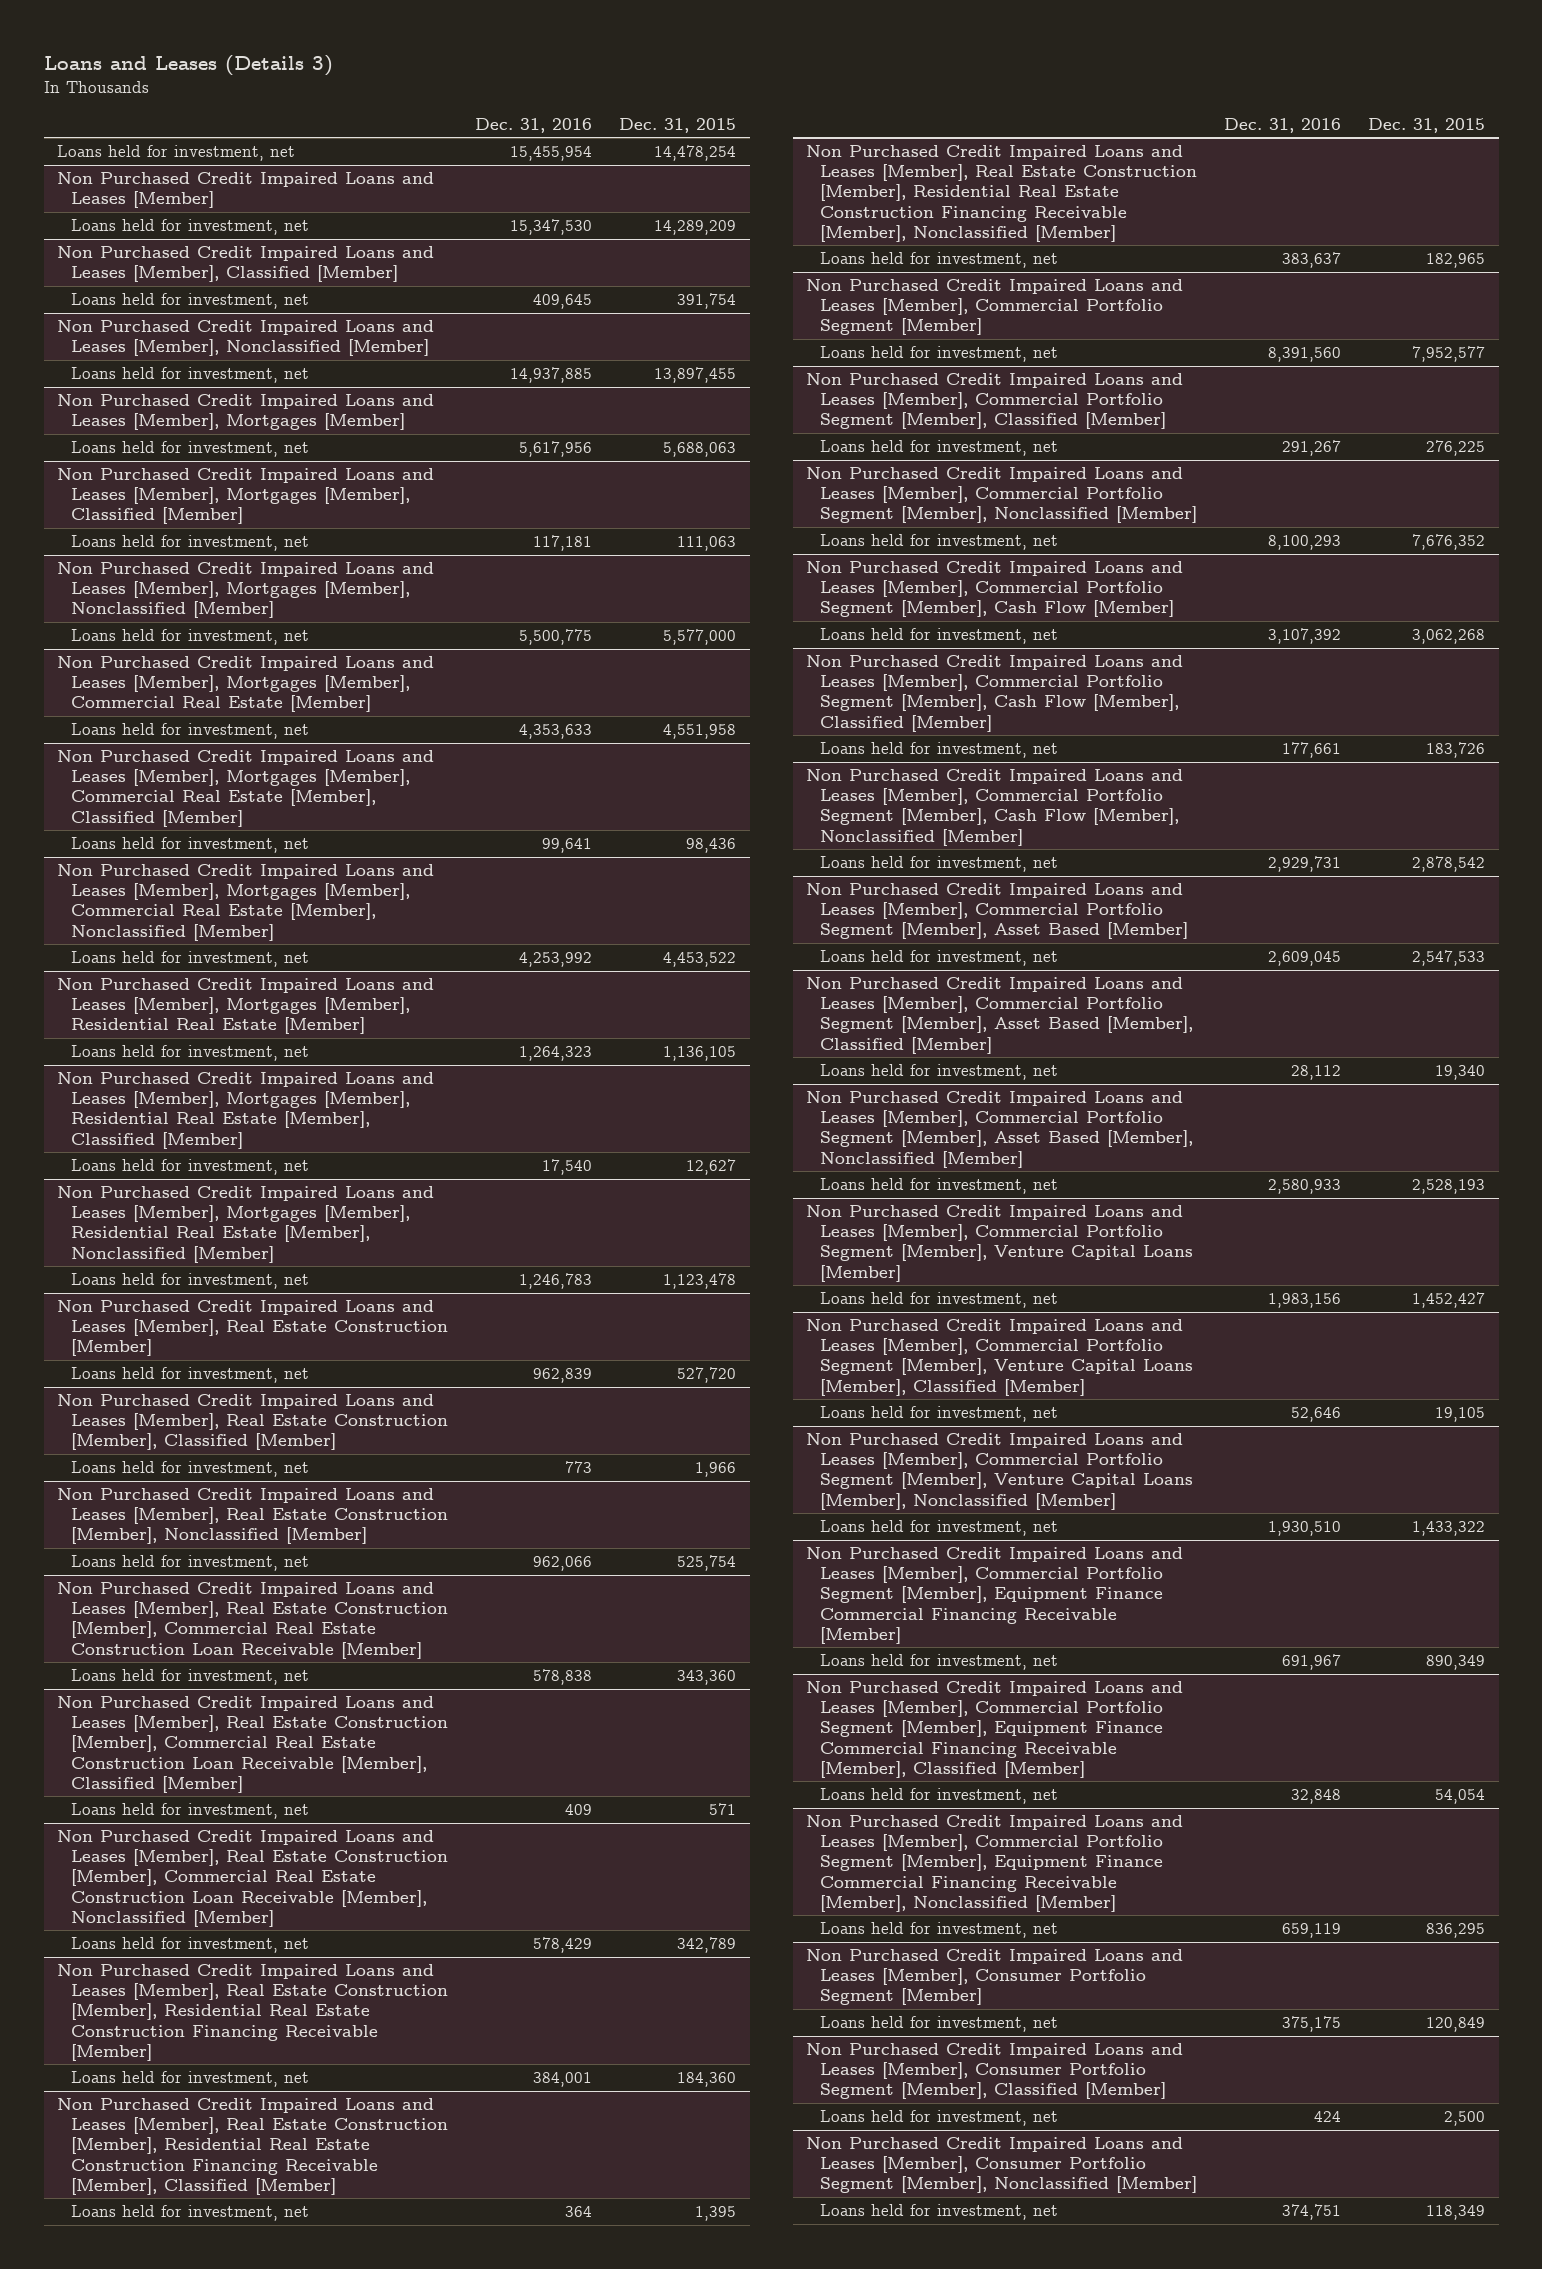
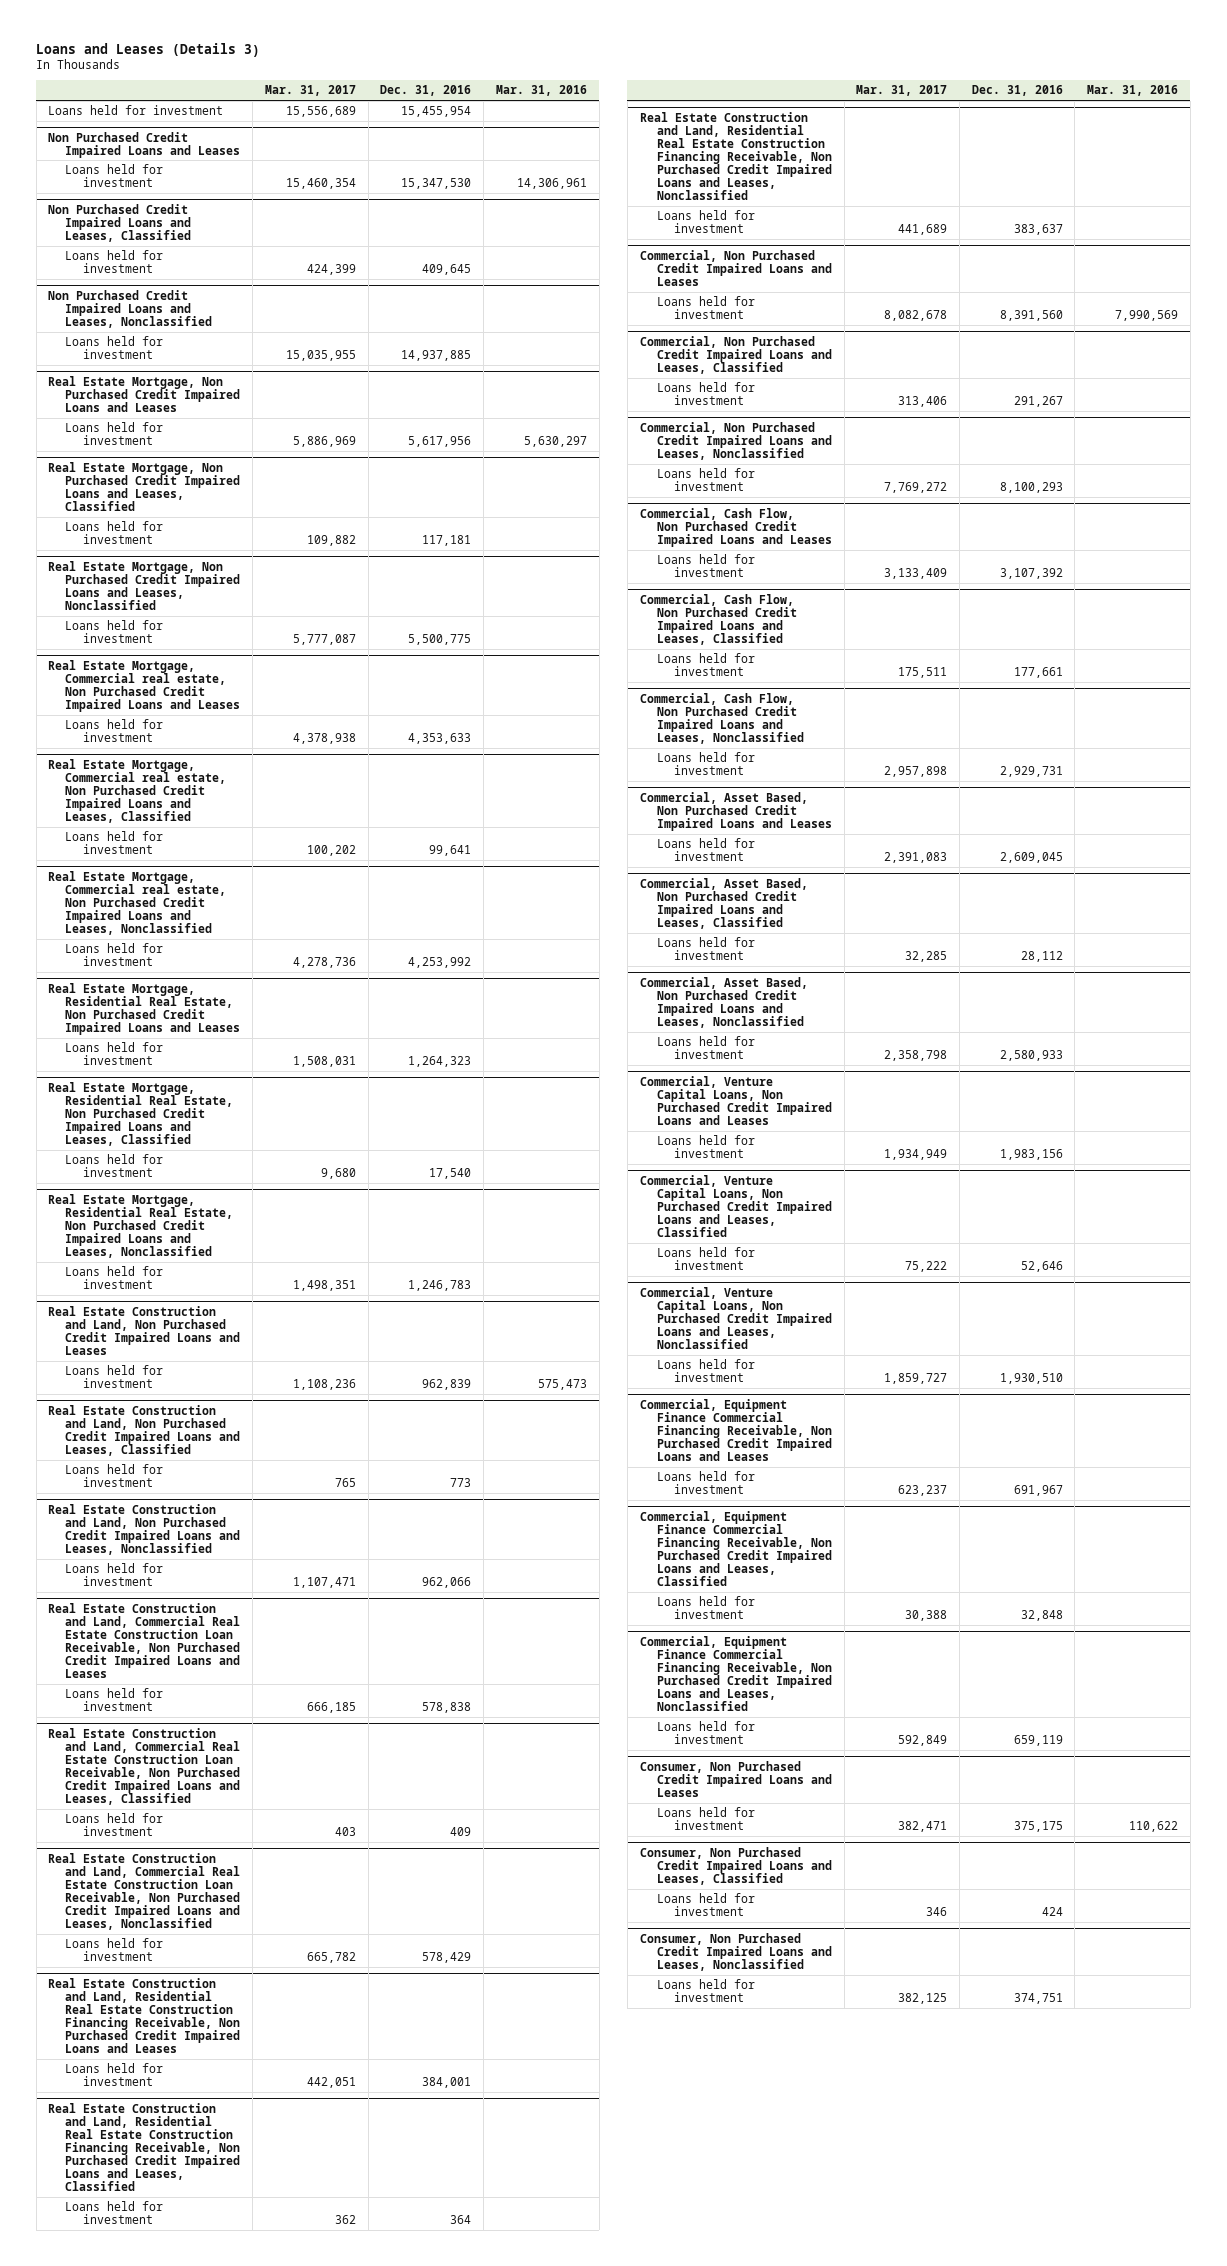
- | Dec. 31, 2016 | Dec. 31, 2015
+ | Mar. 31, 2017 | Dec. 31, 2016 | Mar. 31, 2016
- Loans held for investment, net | 15,455,954 | 14,478,254
- Non Purchased Credit Impaired Loans and Leases [Member]
- Loans held for investment, net | 15,347,530 | 14,289,209
- Non Purchased Credit Impaired Loans and Leases [Member], Classified [Member]
- Loans held for investment, net | 409,645 | 391,754
- Non Purchased Credit Impaired Loans and Leases [Member], Nonclassified [Member]
- Loans held for investment, net | 14,937,885 | 13,897,455
- Non Purchased Credit Impaired Loans and Leases [Member], Mortgages [Member]
- Loans held for investment, net | 5,617,956 | 5,688,063
- Non Purchased Credit Impaired Loans and Leases [Member], Mortgages [Member], Classified [Member]
- Loans held for investment, net | 117,181 | 111,063
- Non Purchased Credit Impaired Loans and Leases [Member], Mortgages [Member], Nonclassified [Member]
- Loans held for investment, net | 5,500,775 | 5,577,000
- Non Purchased Credit Impaired Loans and Leases [Member], Mortgages [Member], Commercial Real Estate [Member]
- Loans held for investment, net | 4,353,633 | 4,551,958
- Non Purchased Credit Impaired Loans and Leases [Member], Mortgages [Member], Commercial Real Estate [Member], Classified [Member]
- Loans held for investment, net | 99,641 | 98,436
- Non Purchased Credit Impaired Loans and Leases [Member], Mortgages [Member], Commercial Real Estate [Member], Nonclassified [Member]
- Loans held for investment, net | 4,253,992 | 4,453,522
- Non Purchased Credit Impaired Loans and Leases [Member], Mortgages [Member], Residential Real Estate [Member]
- Loans held for investment, net | 1,264,323 | 1,136,105
- Non Purchased Credit Impaired Loans and Leases [Member], Mortgages [Member], Residential Real Estate [Member], Classified [Member]
- Loans held for investment, net | 17,540 | 12,627
- Non Purchased Credit Impaired Loans and Leases [Member], Mortgages [Member], Residential Real Estate [Member], Nonclassified [Member]
- Loans held for investment, net | 1,246,783 | 1,123,478
- Non Purchased Credit Impaired Loans and Leases [Member], Real Estate Construction [Member]
- Loans held for investment, net | 962,839 | 527,720
- Non Purchased Credit Impaired Loans and Leases [Member], Real Estate Construction [Member], Classified [Member]
- Loans held for investment, net | 773 | 1,966
- Non Purchased Credit Impaired Loans and Leases [Member], Real Estate Construction [Member], Nonclassified [Member]
- Loans held for investment, net | 962,066 | 525,754
- Non Purchased Credit Impaired Loans and Leases [Member], Real Estate Construction [Member], Commercial Real Estate Construction Loan Receivable [Member]
- Loans held for investment, net | 578,838 | 343,360
- Non Purchased Credit Impaired Loans and Leases [Member], Real Estate Construction [Member], Commercial Real Estate Construction Loan Receivable [Member], Classified [Member]
- Loans held for investment, net | 409 | 571
- Non Purchased Credit Impaired Loans and Leases [Member], Real Estate Construction [Member], Commercial Real Estate Construction Loan Receivable [Member], Nonclassified [Member]
- Loans held for investment, net | 578,429 | 342,789
- Non Purchased Credit Impaired Loans and Leases [Member], Real Estate Construction [Member], Residential Real Estate Construction Financing Receivable [Member]
- Loans held for investment, net | 384,001 | 184,360
- Non Purchased Credit Impaired Loans and Leases [Member], Real Estate Construction [Member], Residential Real Estate Construction Financing Receivable [Member], Classified [Member]
- Loans held for investment, net | 364 | 1,395
- Non Purchased Credit Impaired Loans and Leases [Member], Real Estate Construction [Member], Residential Real Estate Construction Financing Receivable [Member], Nonclassified [Member]
- Loans held for investment, net | 383,637 | 182,965
- Non Purchased Credit Impaired Loans and Leases [Member], Commercial Portfolio Segment [Member]
- Loans held for investment, net | 8,391,560 | 7,952,577
- Non Purchased Credit Impaired Loans and Leases [Member], Commercial Portfolio Segment [Member], Classified [Member]
- Loans held for investment, net | 291,267 | 276,225
- Non Purchased Credit Impaired Loans and Leases [Member], Commercial Portfolio Segment [Member], Nonclassified [Member]
- Loans held for investment, net | 8,100,293 | 7,676,352
- Non Purchased Credit Impaired Loans and Leases [Member], Commercial Portfolio Segment [Member], Cash Flow [Member]
- Loans held for investment, net | 3,107,392 | 3,062,268
- Non Purchased Credit Impaired Loans and Leases [Member], Commercial Portfolio Segment [Member], Cash Flow [Member], Classified [Member]
- Loans held for investment, net | 177,661 | 183,726
- Non Purchased Credit Impaired Loans and Leases [Member], Commercial Portfolio Segment [Member], Cash Flow [Member], Nonclassified [Member]
- Loans held for investment, net | 2,929,731 | 2,878,542
- Non Purchased Credit Impaired Loans and Leases [Member], Commercial Portfolio Segment [Member], Asset Based [Member]
- Loans held for investment, net | 2,609,045 | 2,547,533
- Non Purchased Credit Impaired Loans and Leases [Member], Commercial Portfolio Segment [Member], Asset Based [Member], Classified [Member]
- Loans held for investment, net | 28,112 | 19,340
- Non Purchased Credit Impaired Loans and Leases [Member], Commercial Portfolio Segment [Member], Asset Based [Member], Nonclassified [Member]
- Loans held for investment, net | 2,580,933 | 2,528,193
- Non Purchased Credit Impaired Loans and Leases [Member], Commercial Portfolio Segment [Member], Venture Capital Loans [Member]
- Loans held for investment, net | 1,983,156 | 1,452,427
- Non Purchased Credit Impaired Loans and Leases [Member], Commercial Portfolio Segment [Member], Venture Capital Loans [Member], Classified [Member]
- Loans held for investment, net | 52,646 | 19,105
- Non Purchased Credit Impaired Loans and Leases [Member], Commercial Portfolio Segment [Member], Venture Capital Loans [Member], Nonclassified [Member]
- Loans held for investment, net | 1,930,510 | 1,433,322
- Non Purchased Credit Impaired Loans and Leases [Member], Commercial Portfolio Segment [Member], Equipment Finance Commercial Financing Receivable [Member]
- Loans held for investment, net | 691,967 | 890,349
- Non Purchased Credit Impaired Loans and Leases [Member], Commercial Portfolio Segment [Member], Equipment Finance Commercial Financing Receivable [Member], Classified [Member]
- Loans held for investment, net | 32,848 | 54,054
- Non Purchased Credit Impaired Loans and Leases [Member], Commercial Portfolio Segment [Member], Equipment Finance Commercial Financing Receivable [Member], Nonclassified [Member]
- Loans held for investment, net | 659,119 | 836,295
- Non Purchased Credit Impaired Loans and Leases [Member], Consumer Portfolio Segment [Member]
- Loans held for investment, net | 375,175 | 120,849
- Non Purchased Credit Impaired Loans and Leases [Member], Consumer Portfolio Segment [Member], Classified [Member]
- Loans held for investment, net | 424 | 2,500
- Non Purchased Credit Impaired Loans and Leases [Member], Consumer Portfolio Segment [Member], Nonclassified [Member]
- Loans held for investment, net | 374,751 | 118,349
+ Loans held for investment | 15,556,689 | 15,455,954 |
+ Non Purchased Credit Impaired Loans and Leases
+ Loans held for investment | 15,460,354 | 15,347,530 | 14,306,961
+ Non Purchased Credit Impaired Loans and Leases, Classified
+ Loans held for investment | 424,399 | 409,645 |
+ Non Purchased Credit Impaired Loans and Leases, Nonclassified
+ Loans held for investment | 15,035,955 | 14,937,885 |
+ Real Estate Mortgage, Non Purchased Credit Impaired Loans and Leases
+ Loans held for investment | 5,886,969 | 5,617,956 | 5,630,297
+ Real Estate Mortgage, Non Purchased Credit Impaired Loans and Leases, Classified
+ Loans held for investment | 109,882 | 117,181 |
+ Real Estate Mortgage, Non Purchased Credit Impaired Loans and Leases, Nonclassified
+ Loans held for investment | 5,777,087 | 5,500,775 |
+ Real Estate Mortgage, Commercial real estate, Non Purchased Credit Impaired Loans and Leases
+ Loans held for investment | 4,378,938 | 4,353,633 |
+ Real Estate Mortgage, Commercial real estate, Non Purchased Credit Impaired Loans and Leases, Classified
+ Loans held for investment | 100,202 | 99,641 |
+ Real Estate Mortgage, Commercial real estate, Non Purchased Credit Impaired Loans and Leases, Nonclassified
+ Loans held for investment | 4,278,736 | 4,253,992 |
+ Real Estate Mortgage, Residential Real Estate, Non Purchased Credit Impaired Loans and Leases
+ Loans held for investment | 1,508,031 | 1,264,323 |
+ Real Estate Mortgage, Residential Real Estate, Non Purchased Credit Impaired Loans and Leases, Classified
+ Loans held for investment | 9,680 | 17,540 |
+ Real Estate Mortgage, Residential Real Estate, Non Purchased Credit Impaired Loans and Leases, Nonclassified
+ Loans held for investment | 1,498,351 | 1,246,783 |
+ Real Estate Construction and Land, Non Purchased Credit Impaired Loans and Leases
+ Loans held for investment | 1,108,236 | 962,839 | 575,473
+ Real Estate Construction and Land, Non Purchased Credit Impaired Loans and Leases, Classified
+ Loans held for investment | 765 | 773 |
+ Real Estate Construction and Land, Non Purchased Credit Impaired Loans and Leases, Nonclassified
+ Loans held for investment | 1,107,471 | 962,066 |
+ Real Estate Construction and Land, Commercial Real Estate Construction Loan Receivable, Non Purchased Credit Impaired Loans and Leases
+ Loans held for investment | 666,185 | 578,838 |
+ Real Estate Construction and Land, Commercial Real Estate Construction Loan Receivable, Non Purchased Credit Impaired Loans and Leases, Classified
+ Loans held for investment | 403 | 409 |
+ Real Estate Construction and Land, Commercial Real Estate Construction Loan Receivable, Non Purchased Credit Impaired Loans and Leases, Nonclassified
+ Loans held for investment | 665,782 | 578,429 |
+ Real Estate Construction and Land, Residential Real Estate Construction Financing Receivable, Non Purchased Credit Impaired Loans and Leases
+ Loans held for investment | 442,051 | 384,001 |
+ Real Estate Construction and Land, Residential Real Estate Construction Financing Receivable, Non Purchased Credit Impaired Loans and Leases, Classified
+ Loans held for investment | 362 | 364 |
+ Real Estate Construction and Land, Residential Real Estate Construction Financing Receivable, Non Purchased Credit Impaired Loans and Leases, Nonclassified
+ Loans held for investment | 441,689 | 383,637 |
+ Commercial, Non Purchased Credit Impaired Loans and Leases
+ Loans held for investment | 8,082,678 | 8,391,560 | 7,990,569
+ Commercial, Non Purchased Credit Impaired Loans and Leases, Classified
+ Loans held for investment | 313,406 | 291,267 |
+ Commercial, Non Purchased Credit Impaired Loans and Leases, Nonclassified
+ Loans held for investment | 7,769,272 | 8,100,293 |
+ Commercial, Cash Flow, Non Purchased Credit Impaired Loans and Leases
+ Loans held for investment | 3,133,409 | 3,107,392 |
+ Commercial, Cash Flow, Non Purchased Credit Impaired Loans and Leases, Classified
+ Loans held for investment | 175,511 | 177,661 |
+ Commercial, Cash Flow, Non Purchased Credit Impaired Loans and Leases, Nonclassified
+ Loans held for investment | 2,957,898 | 2,929,731 |
+ Commercial, Asset Based, Non Purchased Credit Impaired Loans and Leases
+ Loans held for investment | 2,391,083 | 2,609,045 |
+ Commercial, Asset Based, Non Purchased Credit Impaired Loans and Leases, Classified
+ Loans held for investment | 32,285 | 28,112 |
+ Commercial, Asset Based, Non Purchased Credit Impaired Loans and Leases, Nonclassified
+ Loans held for investment | 2,358,798 | 2,580,933 |
+ Commercial, Venture Capital Loans, Non Purchased Credit Impaired Loans and Leases
+ Loans held for investment | 1,934,949 | 1,983,156 |
+ Commercial, Venture Capital Loans, Non Purchased Credit Impaired Loans and Leases, Classified
+ Loans held for investment | 75,222 | 52,646 |
+ Commercial, Venture Capital Loans, Non Purchased Credit Impaired Loans and Leases, Nonclassified
+ Loans held for investment | 1,859,727 | 1,930,510 |
+ Commercial, Equipment Finance Commercial Financing Receivable, Non Purchased Credit Impaired Loans and Leases
+ Loans held for investment | 623,237 | 691,967 |
+ Commercial, Equipment Finance Commercial Financing Receivable, Non Purchased Credit Impaired Loans and Leases, Classified
+ Loans held for investment | 30,388 | 32,848 |
+ Commercial, Equipment Finance Commercial Financing Receivable, Non Purchased Credit Impaired Loans and Leases, Nonclassified
+ Loans held for investment | 592,849 | 659,119 |
+ Consumer, Non Purchased Credit Impaired Loans and Leases
+ Loans held for investment | 382,471 | 375,175 | 110,622
+ Consumer, Non Purchased Credit Impaired Loans and Leases, Classified
+ Loans held for investment | 346 | 424 |
+ Consumer, Non Purchased Credit Impaired Loans and Leases, Nonclassified
+ Loans held for investment | 382,125 | 374,751 |

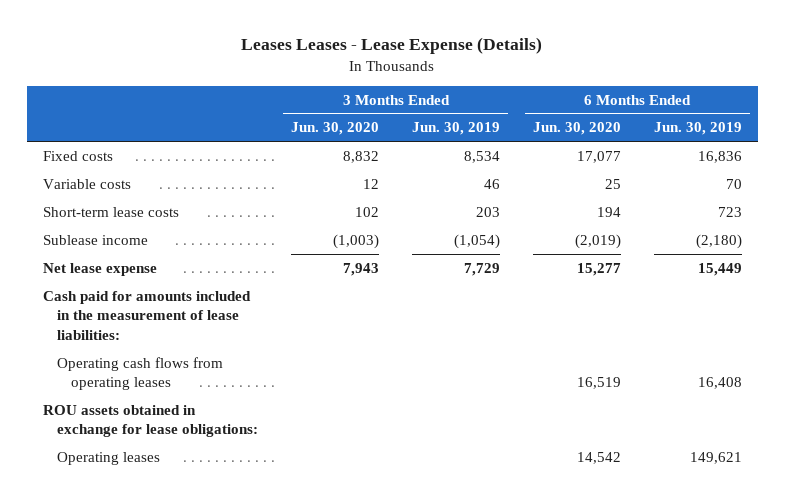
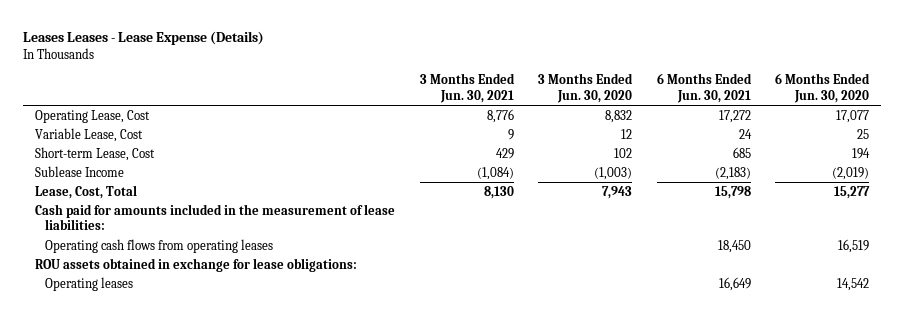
- | 3 Months Ended Jun. 30, 2020 | 3 Months Ended Jun. 30, 2019 | 6 Months Ended Jun. 30, 2020 | 6 Months Ended Jun. 30, 2019
+ | 3 Months Ended Jun. 30, 2021 | 3 Months Ended Jun. 30, 2020 | 6 Months Ended Jun. 30, 2021 | 6 Months Ended Jun. 30, 2020
- Fixed costs | 8,832 | 8,534 | 17,077 | 16,836
- Variable costs | 12 | 46 | 25 | 70
- Short-term lease costs | 102 | 203 | 194 | 723
- Sublease income | (1,003) | (1,054) | (2,019) | (2,180)
- Net lease expense | 7,943 | 7,729 | 15,277 | 15,449
+ Operating Lease, Cost | 8,776 | 8,832 | 17,272 | 17,077
+ Variable Lease, Cost | 9 | 12 | 24 | 25
+ Short-term Lease, Cost | 429 | 102 | 685 | 194
+ Sublease Income | (1,084) | (1,003) | (2,183) | (2,019)
+ Lease, Cost, Total | 8,130 | 7,943 | 15,798 | 15,277

